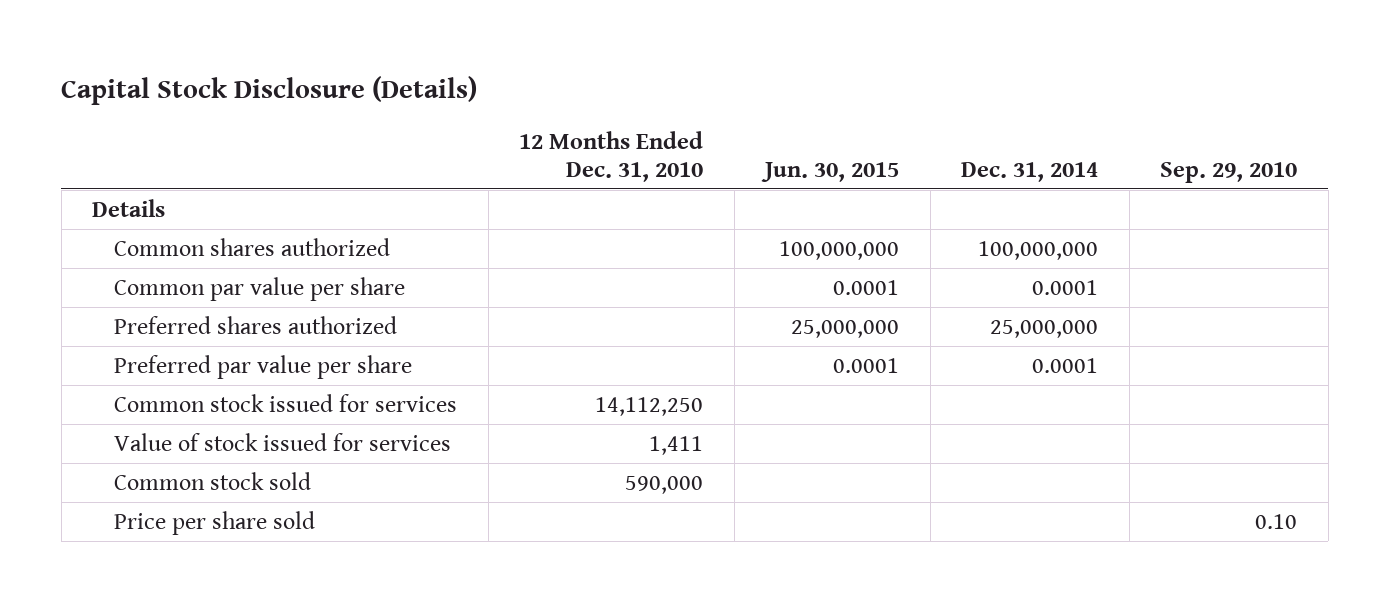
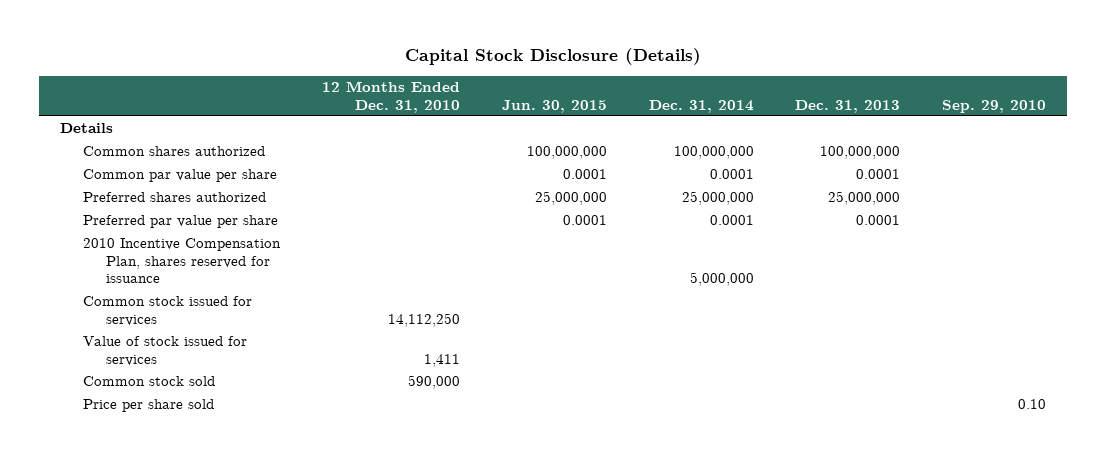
- | 12 Months Ended Dec. 31, 2010 | Jun. 30, 2015 | Dec. 31, 2014 | Sep. 29, 2010
+ | 12 Months Ended Dec. 31, 2010 | Jun. 30, 2015 | Dec. 31, 2014 | Dec. 31, 2013 | Sep. 29, 2010
+ 2010 Incentive Compensation Plan, shares reserved for issuance | | | 5,000,000 | |

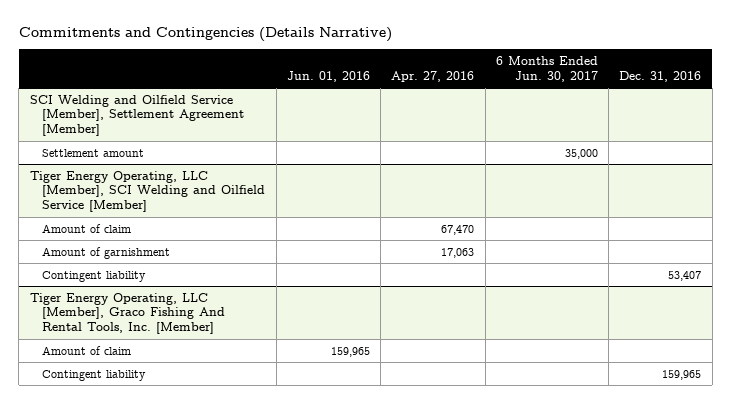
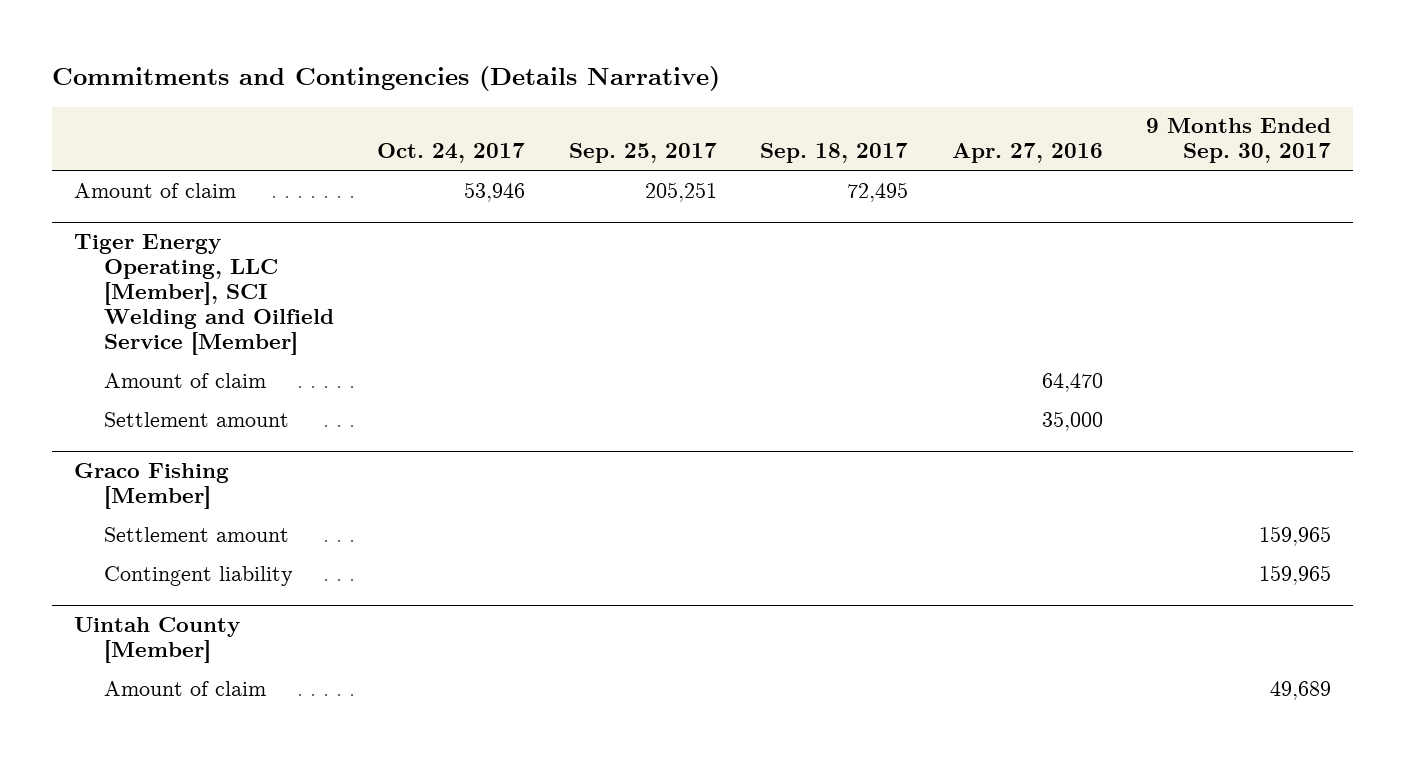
- | Jun. 01, 2016 | Apr. 27, 2016 | 6 Months Ended Jun. 30, 2017 | Dec. 31, 2016
+ | Oct. 24, 2017 | Sep. 25, 2017 | Sep. 18, 2017 | Apr. 27, 2016 | 9 Months Ended Sep. 30, 2017
- SCI Welding and Oilfield Service [Member], Settlement Agreement [Member]
- Settlement amount | | | 35,000 |
+ Amount of claim | 53,946 | 205,251 | 72,495 | |
@ Tiger Energy Operating, LLC [Member], SCI Welding and Oilfield Service [Member]
- Amount of claim | | 67,470 | |
- Amount of garnishment | | 17,063 | |
- Contingent liability | | | | 53,407
- Tiger Energy Operating, LLC [Member], Graco Fishing And Rental Tools, Inc. [Member]
- Amount of claim | 159,965 | | |
@ Tiger Energy Operating, LLC [Member], SCI Welding and Oilfield Service [Member]
+ Amount of claim | | | | 64,470 |
+ Settlement amount | | | | 35,000 |
+ Graco Fishing [Member]
+ Settlement amount | | | | | 159,965
+ Uintah County [Member]
+ Amount of claim | | | | | 49,689

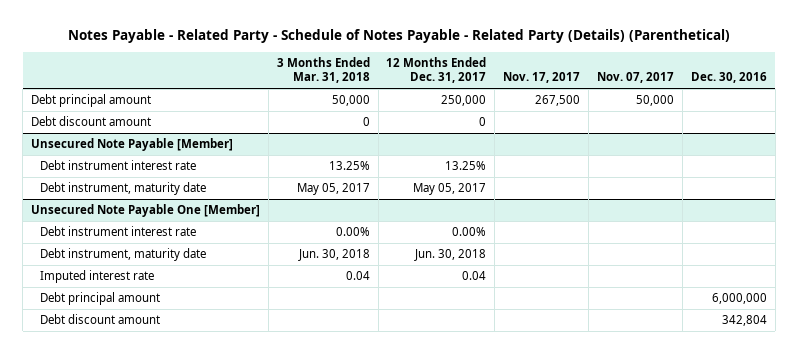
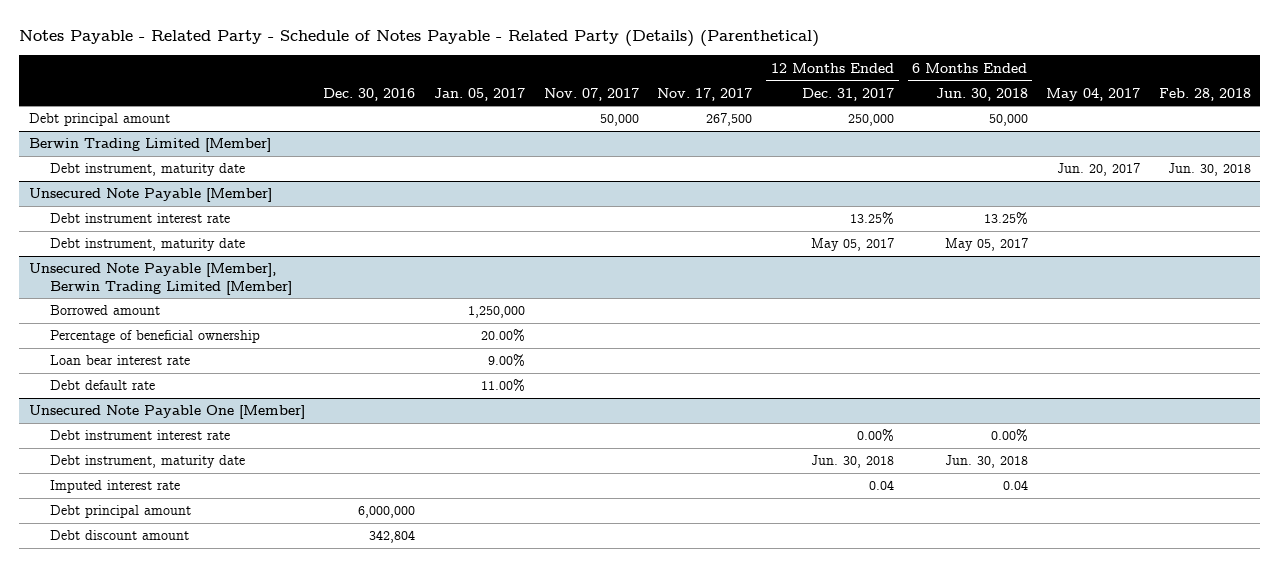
- | 3 Months Ended Mar. 31, 2018 | 12 Months Ended Dec. 31, 2017 | Nov. 17, 2017 | Nov. 07, 2017 | Dec. 30, 2016
+ | Dec. 30, 2016 | Jan. 05, 2017 | Nov. 07, 2017 | Nov. 17, 2017 | 12 Months Ended Dec. 31, 2017 | 6 Months Ended Jun. 30, 2018 | May 04, 2017 | Feb. 28, 2018
- Debt discount amount | 0 | 0 | | |
+ Berwin Trading Limited [Member]
+ Debt instrument, maturity date | | | | | | | Jun. 20, 2017 | Jun. 30, 2018
+ Unsecured Note Payable [Member], Berwin Trading Limited [Member]
+ Borrowed amount | | 1,250,000 | | | | | |
+ Percentage of beneficial ownership | | 20.00% | | | | | |
+ Loan bear interest rate | | 9.00% | | | | | |
+ Debt default rate | | 11.00% | | | | | |

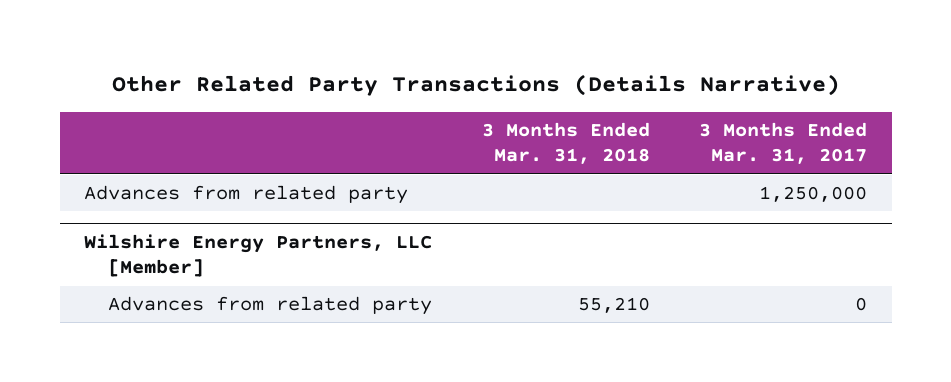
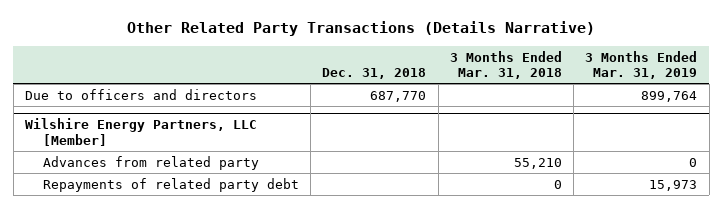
- | 3 Months Ended Mar. 31, 2018 | 3 Months Ended Mar. 31, 2017
+ | Dec. 31, 2018 | 3 Months Ended Mar. 31, 2018 | 3 Months Ended Mar. 31, 2019
- Advances from related party | | 1,250,000
+ Due to officers and directors | 687,770 | | 899,764
@ Wilshire Energy Partners, LLC [Member]
+ Repayments of related party debt | | 0 | 15,973

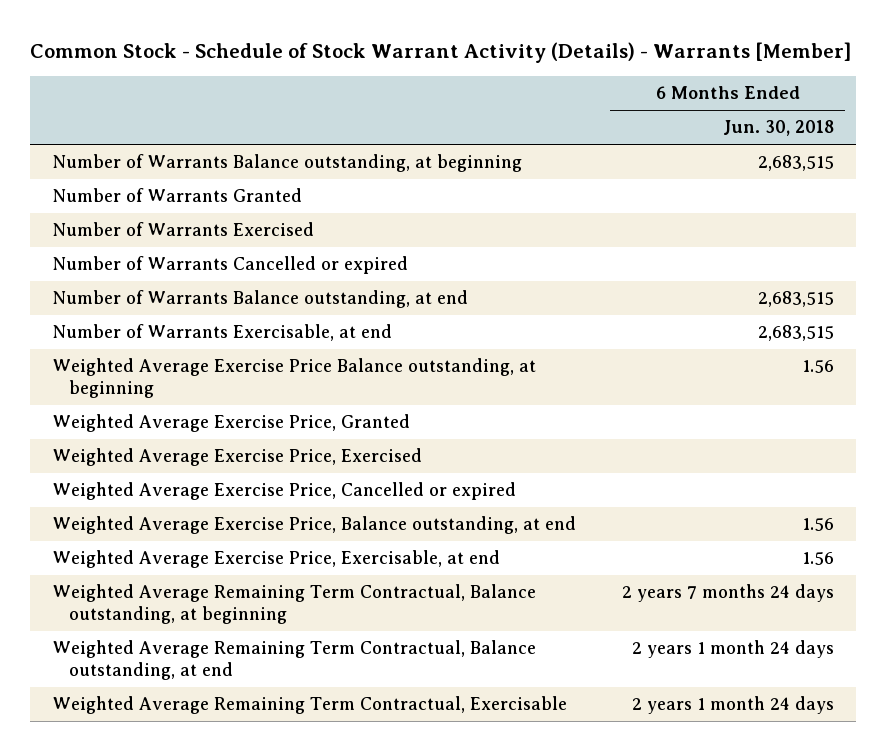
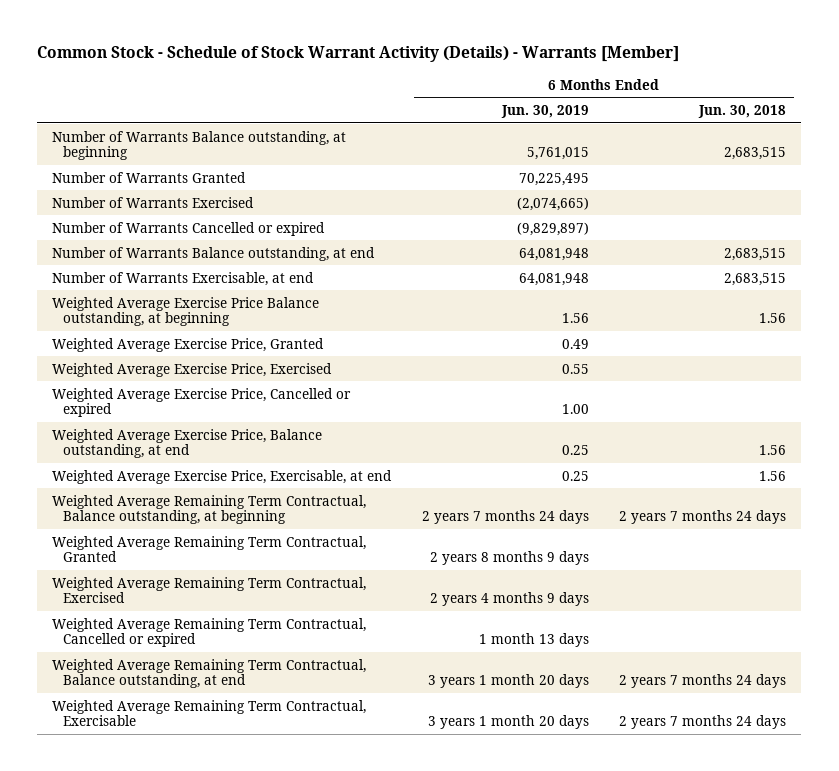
- | 6 Months Ended Jun. 30, 2018
+ | 6 Months Ended Jun. 30, 2019 | 6 Months Ended Jun. 30, 2018
- Weighted Average Remaining Term Contractual, Balance outstanding, at end | 2 years 1 month 24 days
- Weighted Average Remaining Term Contractual, Exercisable | 2 years 1 month 24 days
+ Weighted Average Remaining Term Contractual, Granted | 2 years 8 months 9 days |
+ Weighted Average Remaining Term Contractual, Exercised | 2 years 4 months 9 days |
+ Weighted Average Remaining Term Contractual, Cancelled or expired | 1 month 13 days |
+ Weighted Average Remaining Term Contractual, Balance outstanding, at end | 3 years 1 month 20 days | 2 years 7 months 24 days
+ Weighted Average Remaining Term Contractual, Exercisable | 3 years 1 month 20 days | 2 years 7 months 24 days

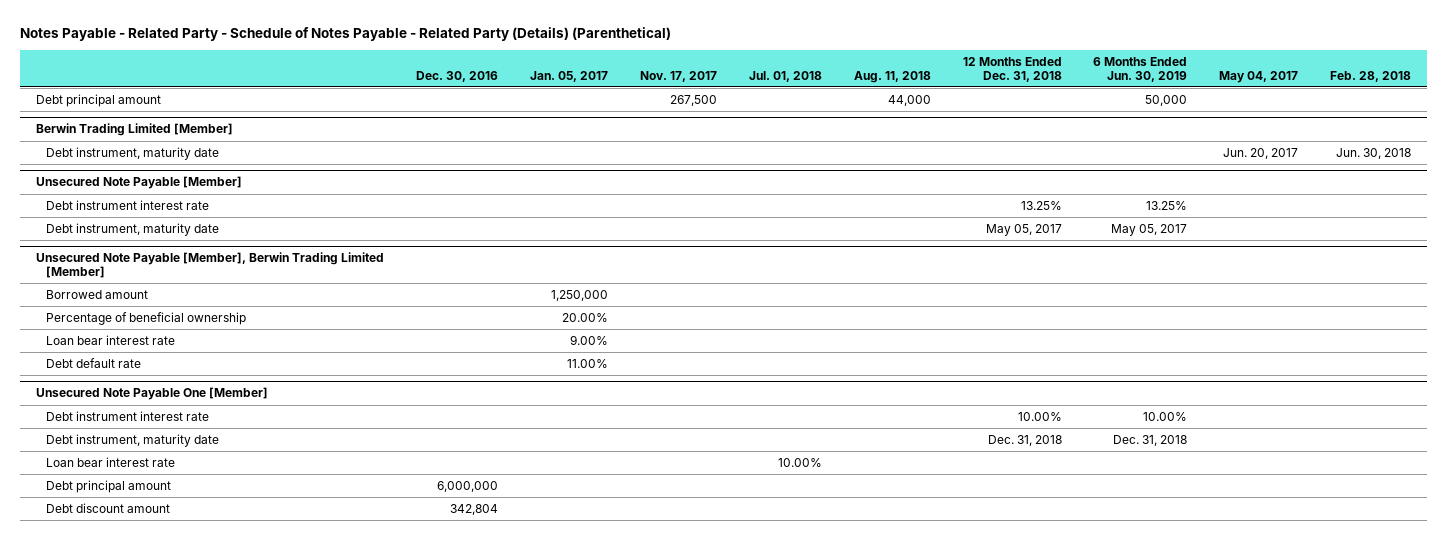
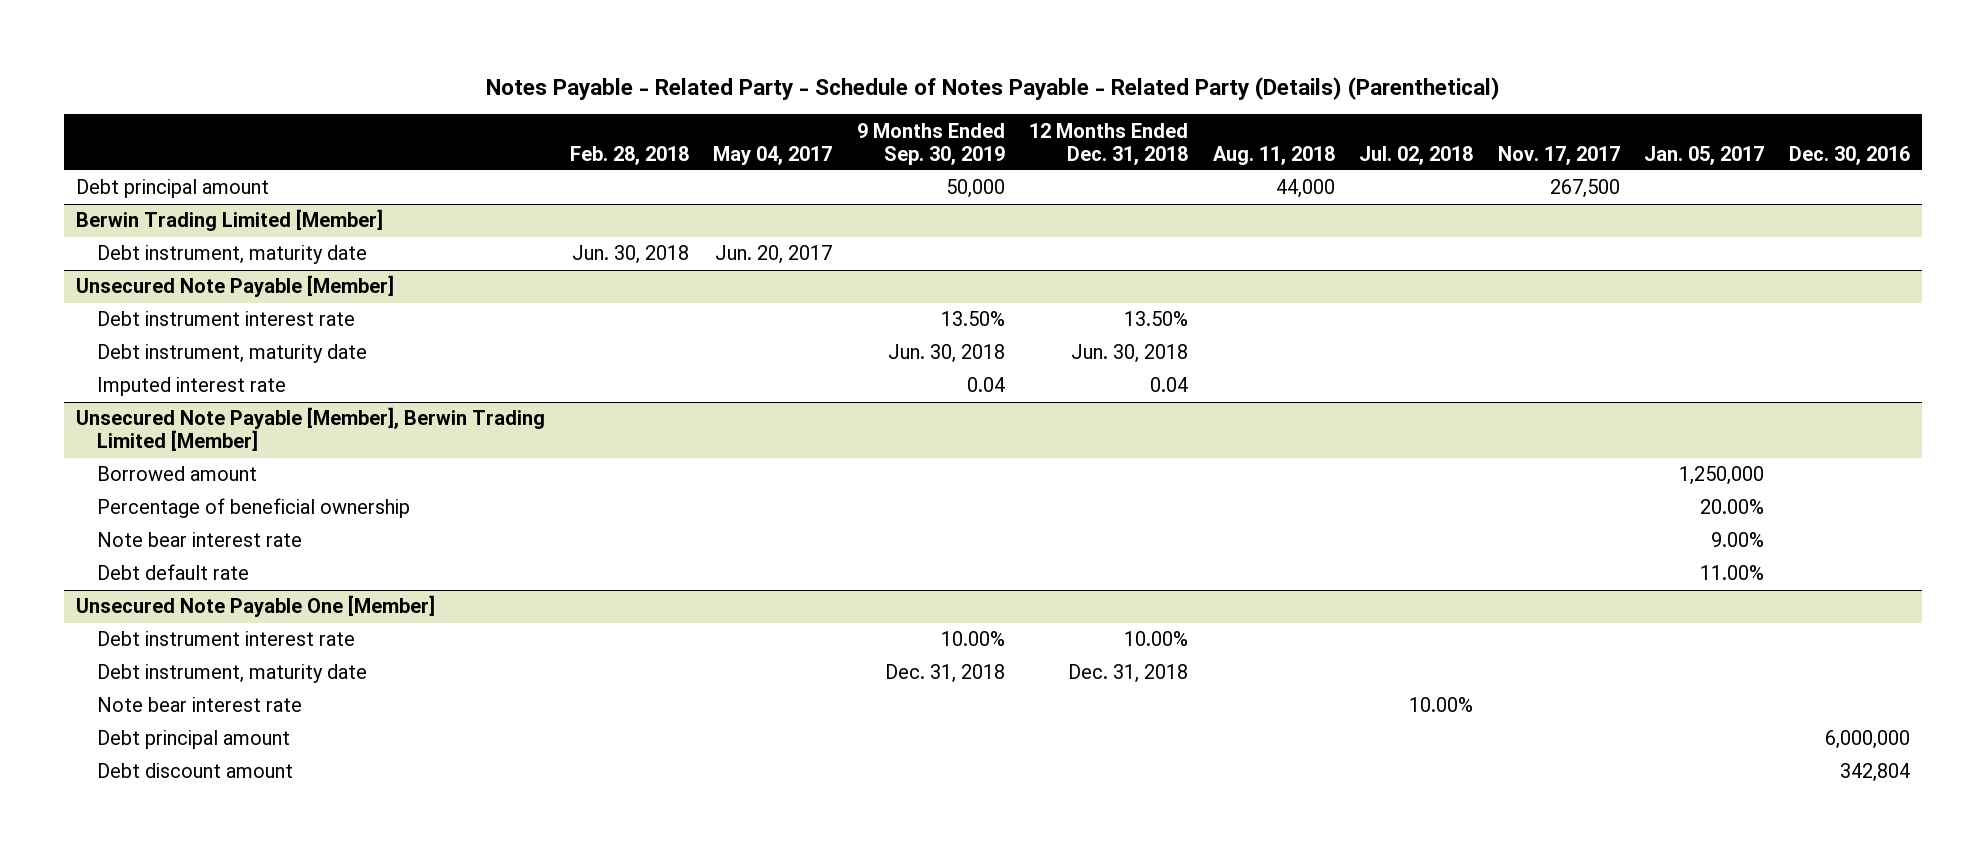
- | Dec. 30, 2016 | Jan. 05, 2017 | Nov. 17, 2017 | Jul. 01, 2018 | Aug. 11, 2018 | 12 Months Ended Dec. 31, 2018 | 6 Months Ended Jun. 30, 2019 | May 04, 2017 | Feb. 28, 2018
+ | Feb. 28, 2018 | May 04, 2017 | 9 Months Ended Sep. 30, 2019 | 12 Months Ended Dec. 31, 2018 | Aug. 11, 2018 | Jul. 02, 2018 | Nov. 17, 2017 | Jan. 05, 2017 | Dec. 30, 2016
@ Unsecured Note Payable [Member]
- Debt instrument interest rate | | | | | | 13.25% | 13.25% | |
- Debt instrument, maturity date | | | | | | May 05, 2017 | May 05, 2017 | |
+ Debt instrument interest rate | | | 13.50% | 13.50% | | | | |
+ Debt instrument, maturity date | | | Jun. 30, 2018 | Jun. 30, 2018 | | | | |
+ Imputed interest rate | | | 0.04 | 0.04 | | | | |
@ Unsecured Note Payable [Member], Berwin Trading Limited [Member]
- Loan bear interest rate | | 9.00% | | | | | | |
+ Note bear interest rate | | | | | | | | 9.00% |
@ Unsecured Note Payable One [Member]
- Loan bear interest rate | | | | 10.00% | | | | |
+ Note bear interest rate | | | | | | 10.00% | | |

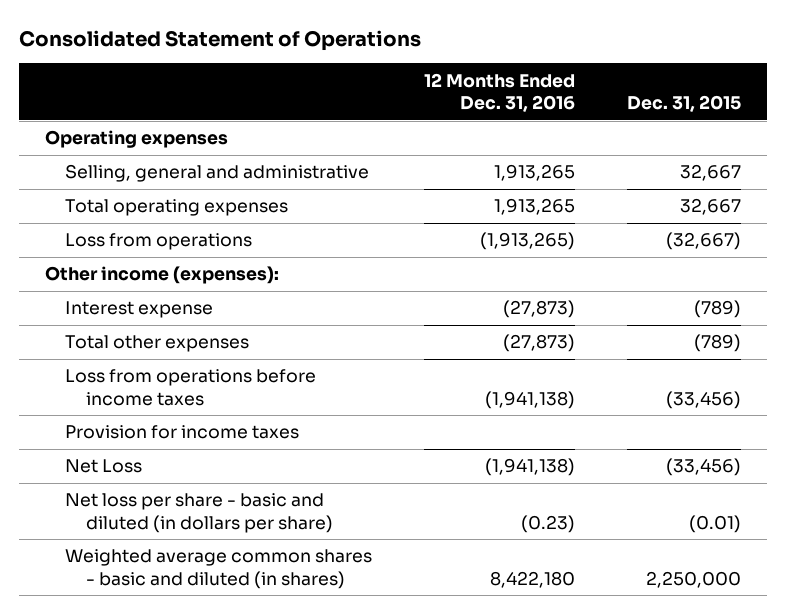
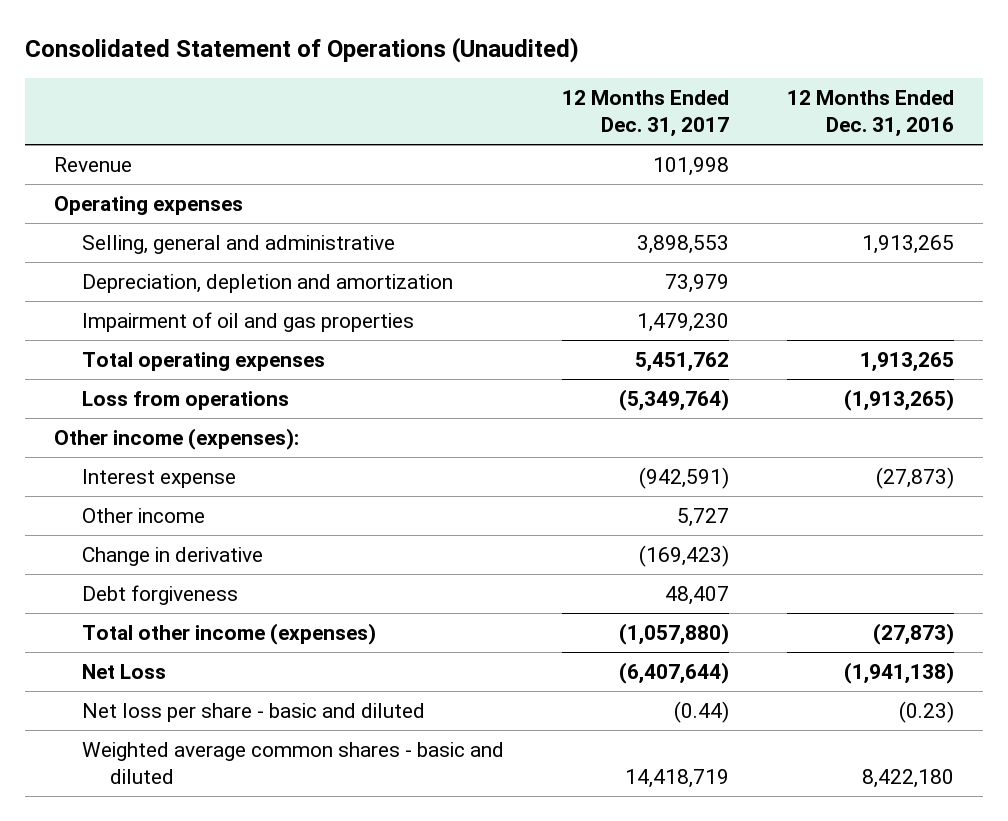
- Consolidated Statement of Operations
+ Consolidated Statement of Operations (Unaudited)
- | 12 Months Ended Dec. 31, 2016 | Dec. 31, 2015
+ | 12 Months Ended Dec. 31, 2017 | 12 Months Ended Dec. 31, 2016
+ Revenue | 101,998 |
+ Depreciation, depletion and amortization | 73,979 |
+ Impairment of oil and gas properties | 1,479,230 |
- Total other expenses | (27,873) | (789)
- Loss from operations before income taxes | (1,941,138) | (33,456)
- Provision for income taxes
+ Other income | 5,727 |
+ Change in derivative | (169,423) |
+ Debt forgiveness | 48,407 |
+ Total other income (expenses) | (1,057,880) | (27,873)
- Net loss per share - basic and diluted (in dollars per share) | (0.23) | (0.01)
- Weighted average common shares - basic and diluted (in shares) | 8,422,180 | 2,250,000
+ Net loss per share - basic and diluted | (0.44) | (0.23)
+ Weighted average common shares - basic and diluted | 14,418,719 | 8,422,180

